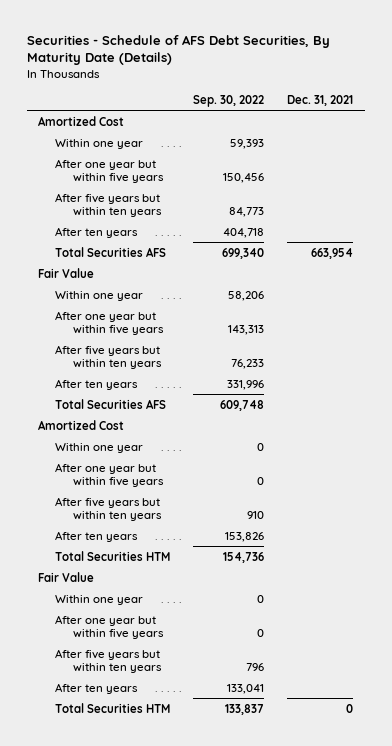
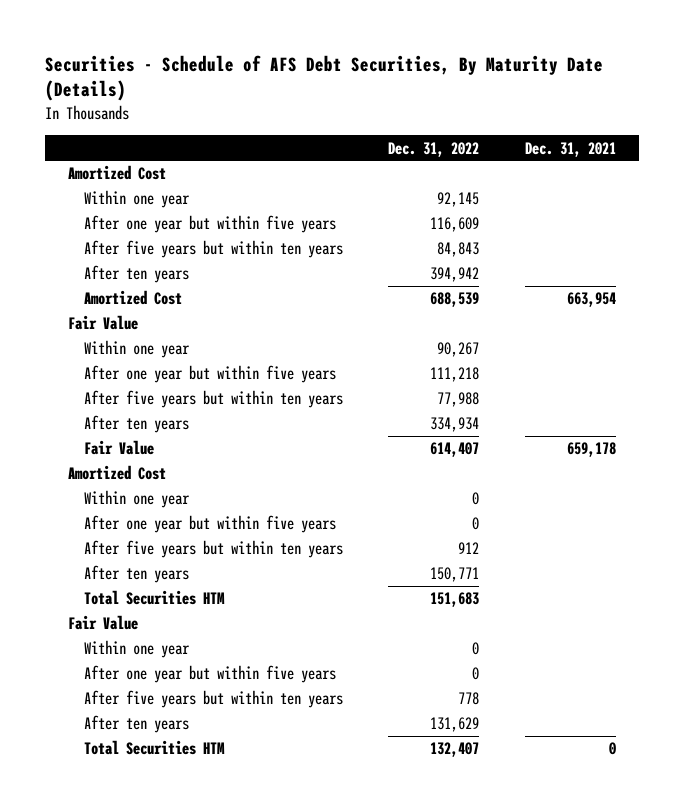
- | Sep. 30, 2022 | Dec. 31, 2021
+ | Dec. 31, 2022 | Dec. 31, 2021
- Total Securities AFS | 699,340 | 663,954
+ Amortized Cost | 688,539 | 663,954
- Total Securities AFS | 609,748 |
+ Fair Value | 614,407 | 659,178

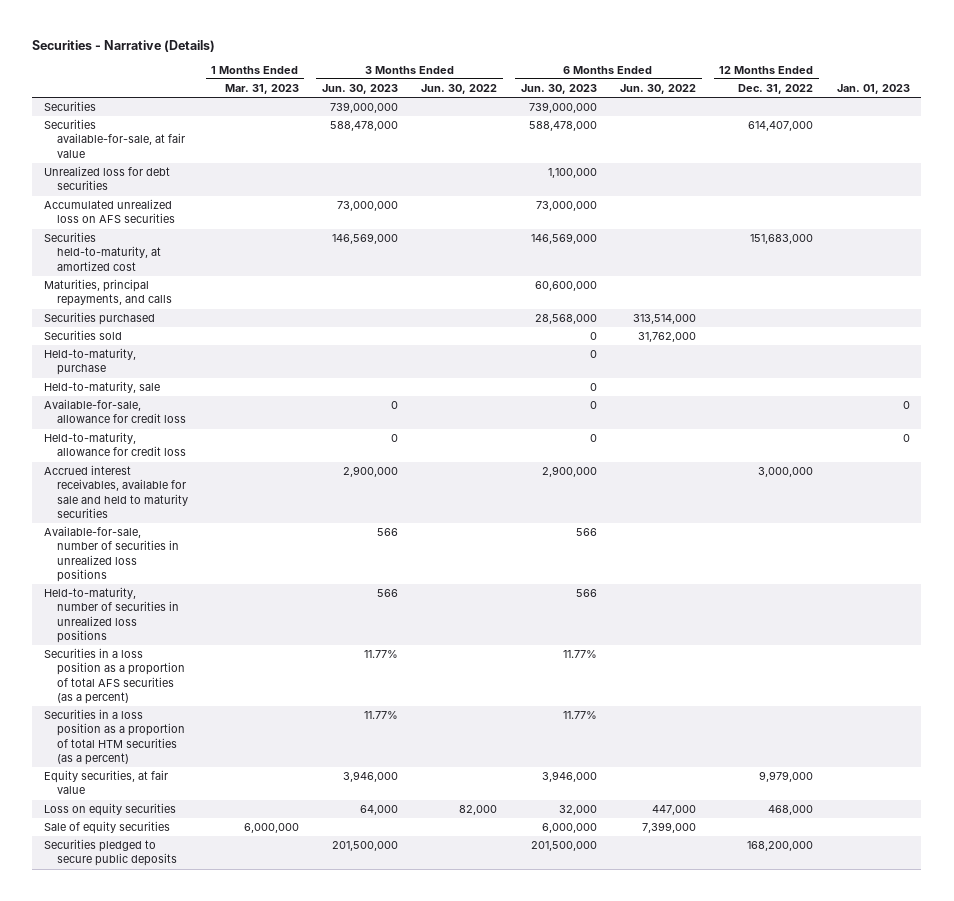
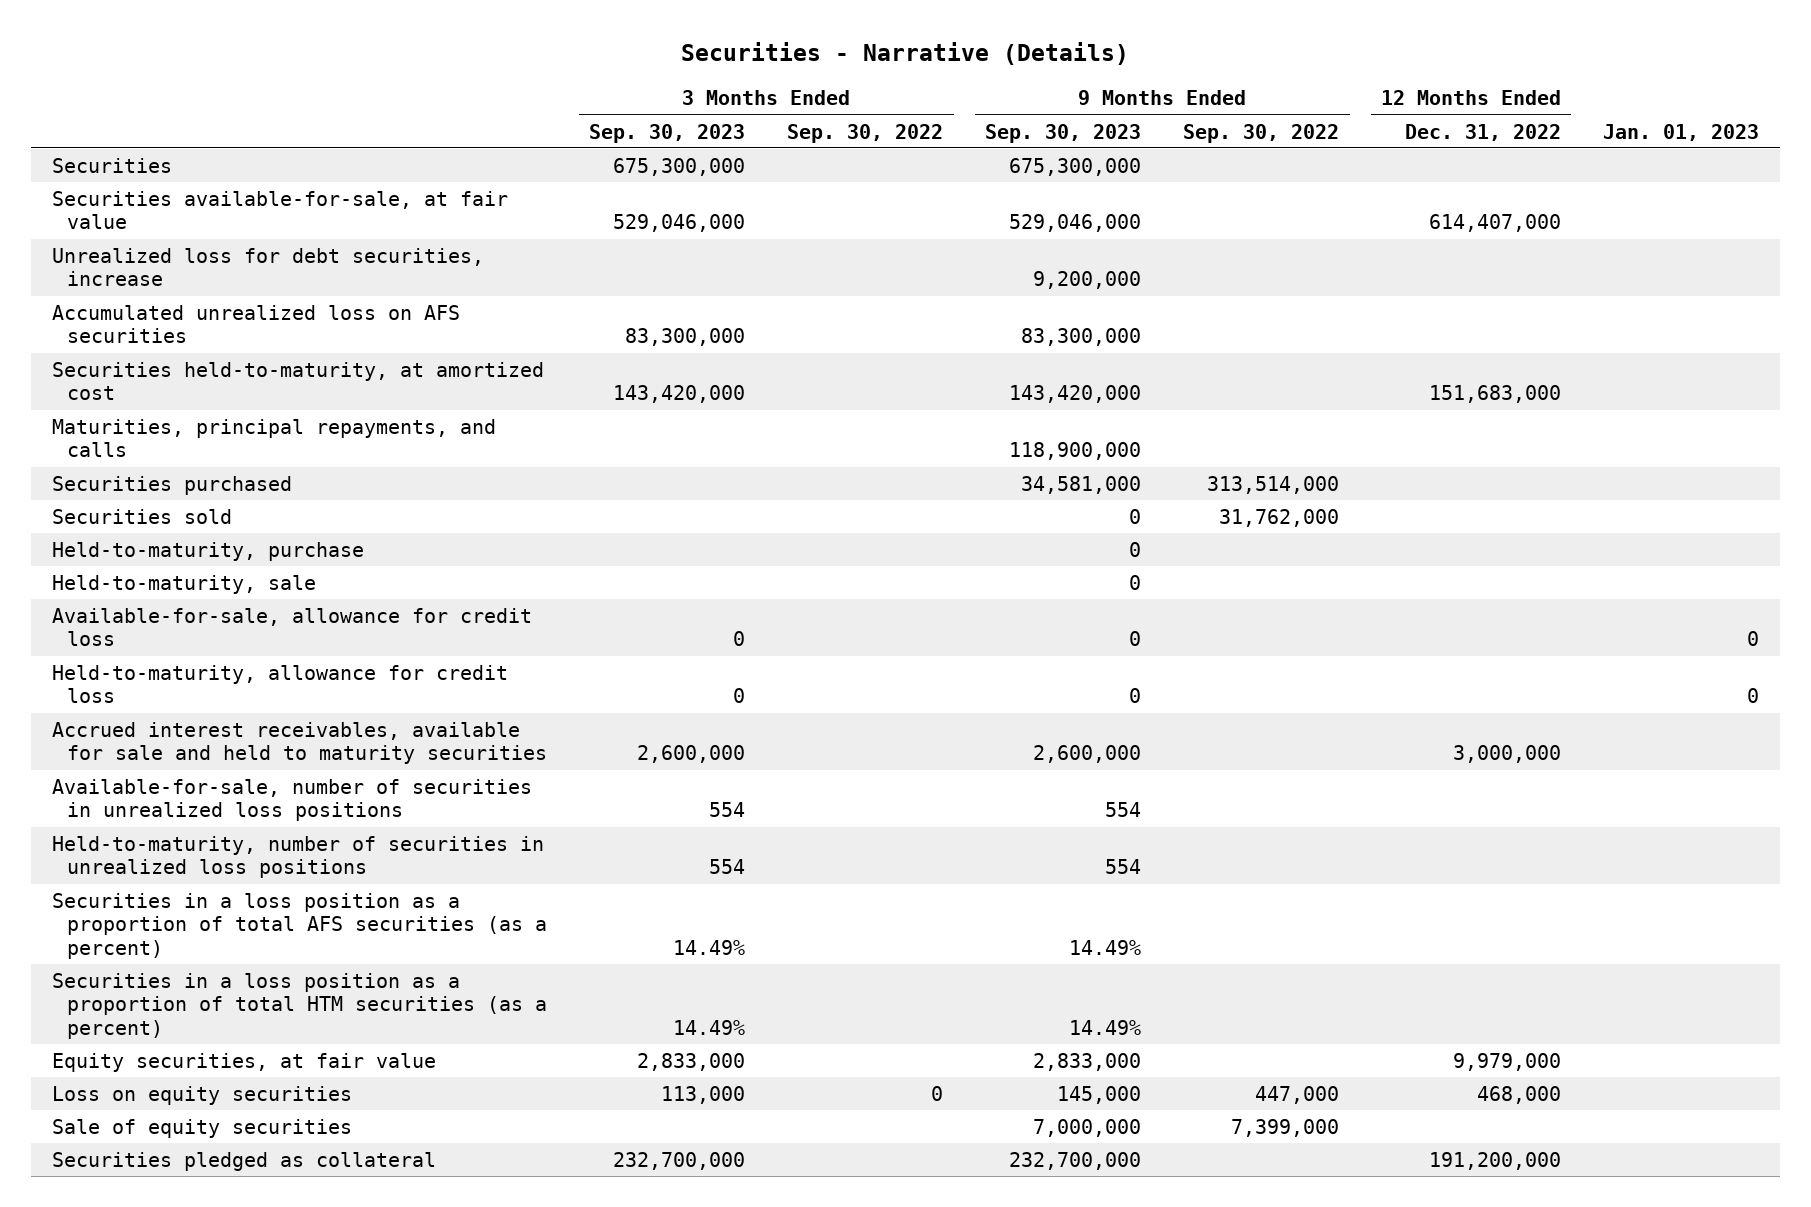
- | 1 Months Ended Mar. 31, 2023 | 3 Months Ended Jun. 30, 2023 | 3 Months Ended Jun. 30, 2022 | 6 Months Ended Jun. 30, 2023 | 6 Months Ended Jun. 30, 2022 | 12 Months Ended Dec. 31, 2022 | Jan. 01, 2023
+ | 3 Months Ended Sep. 30, 2023 | 3 Months Ended Sep. 30, 2022 | 9 Months Ended Sep. 30, 2023 | 9 Months Ended Sep. 30, 2022 | 12 Months Ended Dec. 31, 2022 | Jan. 01, 2023
- Unrealized loss for debt securities | | | | 1,100,000 | | |
+ Unrealized loss for debt securities, increase | | | 9,200,000 | | |
- Securities pledged to secure public deposits | | 201,500,000 | | 201,500,000 | | 168,200,000 |
+ Securities pledged as collateral | 232,700,000 | | 232,700,000 | | 191,200,000 |

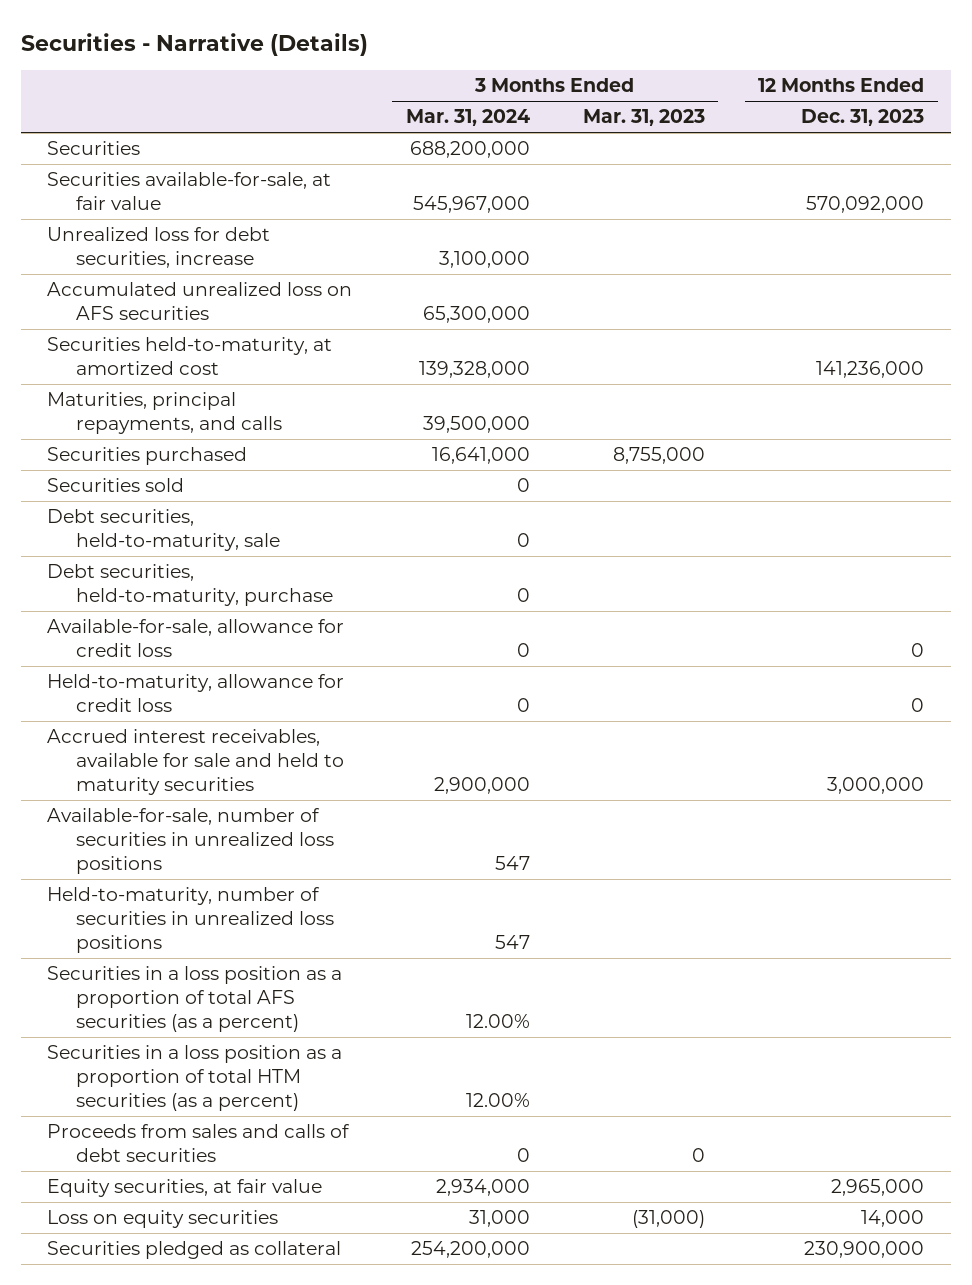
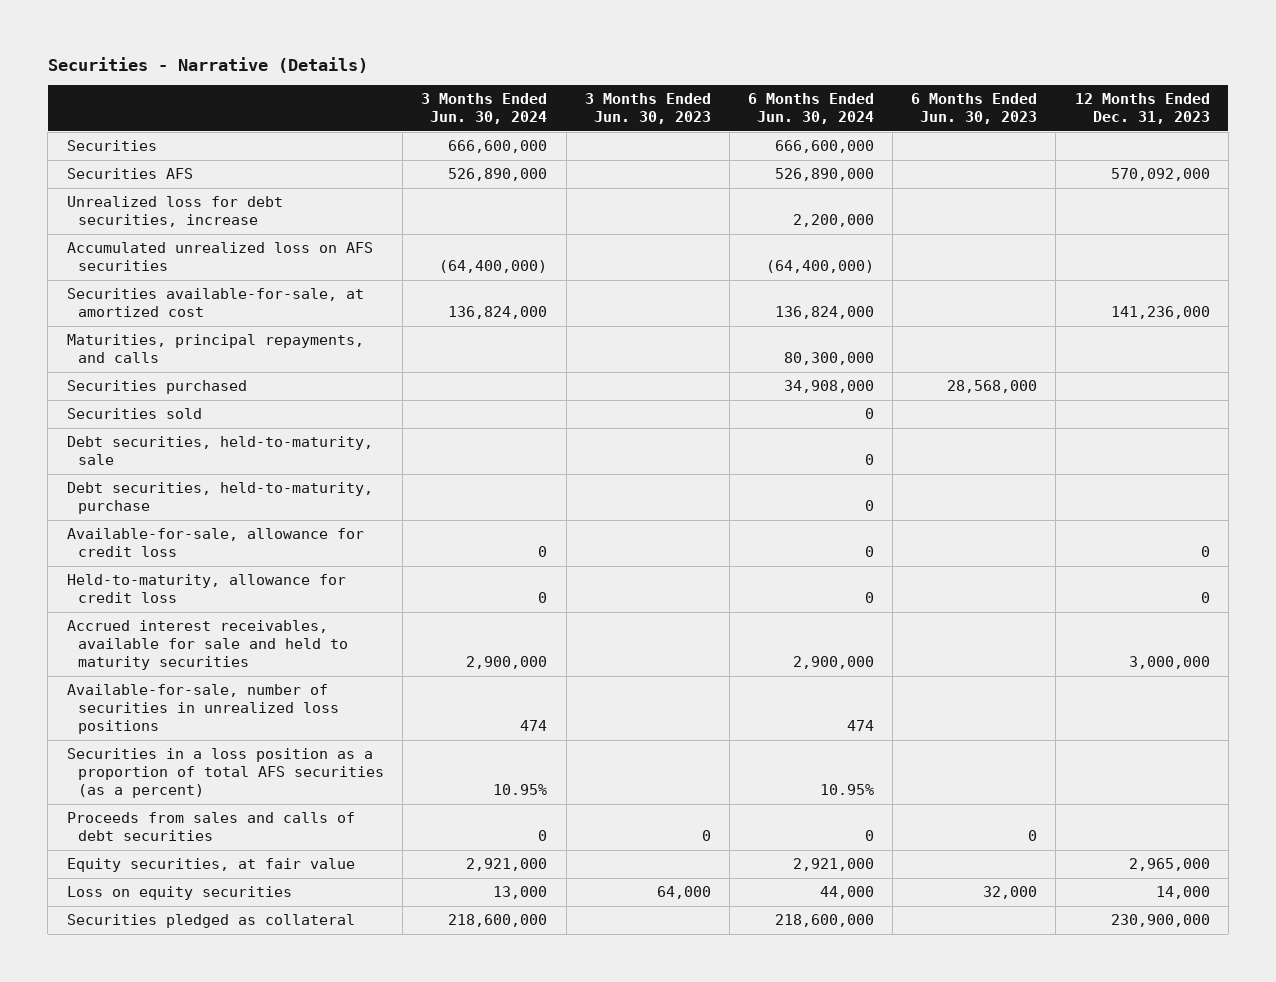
- | 3 Months Ended Mar. 31, 2024 | 3 Months Ended Mar. 31, 2023 | 12 Months Ended Dec. 31, 2023
+ | 3 Months Ended Jun. 30, 2024 | 3 Months Ended Jun. 30, 2023 | 6 Months Ended Jun. 30, 2024 | 6 Months Ended Jun. 30, 2023 | 12 Months Ended Dec. 31, 2023
- Securities available-for-sale, at fair value | 545,967,000 | | 570,092,000
+ Securities AFS | 526,890,000 | | 526,890,000 | | 570,092,000
- Securities held-to-maturity, at amortized cost | 139,328,000 | | 141,236,000
+ Securities available-for-sale, at amortized cost | 136,824,000 | | 136,824,000 | | 141,236,000
- Held-to-maturity, number of securities in unrealized loss positions | 547 | |
- Securities in a loss position as a proportion of total HTM securities (as a percent) | 12.00% | |

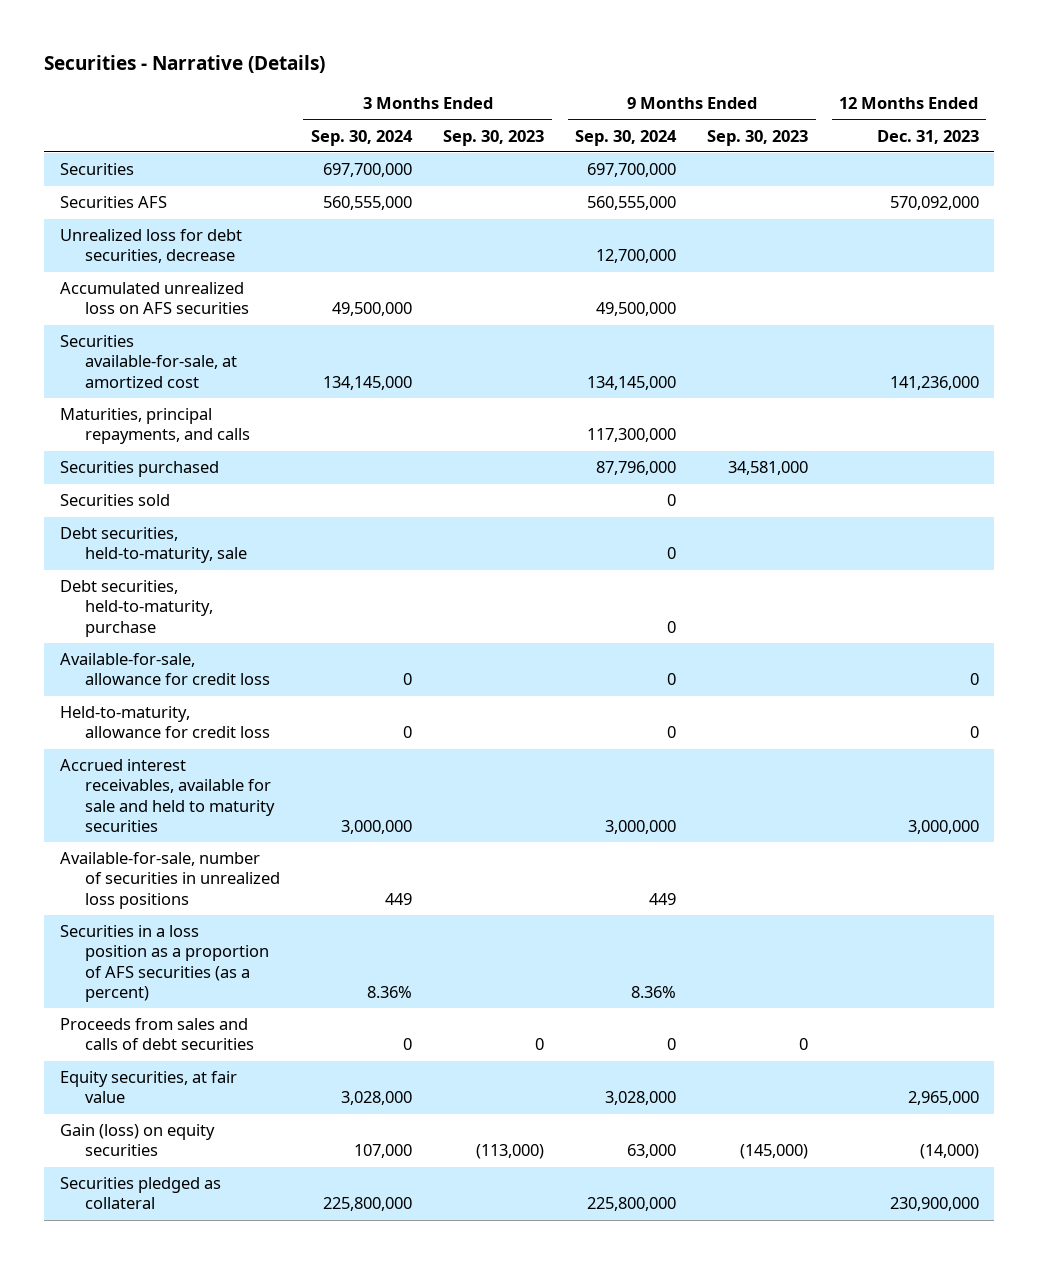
- | 3 Months Ended Jun. 30, 2024 | 3 Months Ended Jun. 30, 2023 | 6 Months Ended Jun. 30, 2024 | 6 Months Ended Jun. 30, 2023 | 12 Months Ended Dec. 31, 2023
+ | 3 Months Ended Sep. 30, 2024 | 3 Months Ended Sep. 30, 2023 | 9 Months Ended Sep. 30, 2024 | 9 Months Ended Sep. 30, 2023 | 12 Months Ended Dec. 31, 2023
- Unrealized loss for debt securities, increase | | | 2,200,000 | |
+ Unrealized loss for debt securities, decrease | | | 12,700,000 | |
- Securities in a loss position as a proportion of total AFS securities (as a percent) | 10.95% | | 10.95% | |
+ Securities in a loss position as a proportion of AFS securities (as a percent) | 8.36% | | 8.36% | |
- Loss on equity securities | 13,000 | 64,000 | 44,000 | 32,000 | 14,000
+ Gain (loss) on equity securities | 107,000 | (113,000) | 63,000 | (145,000) | (14,000)

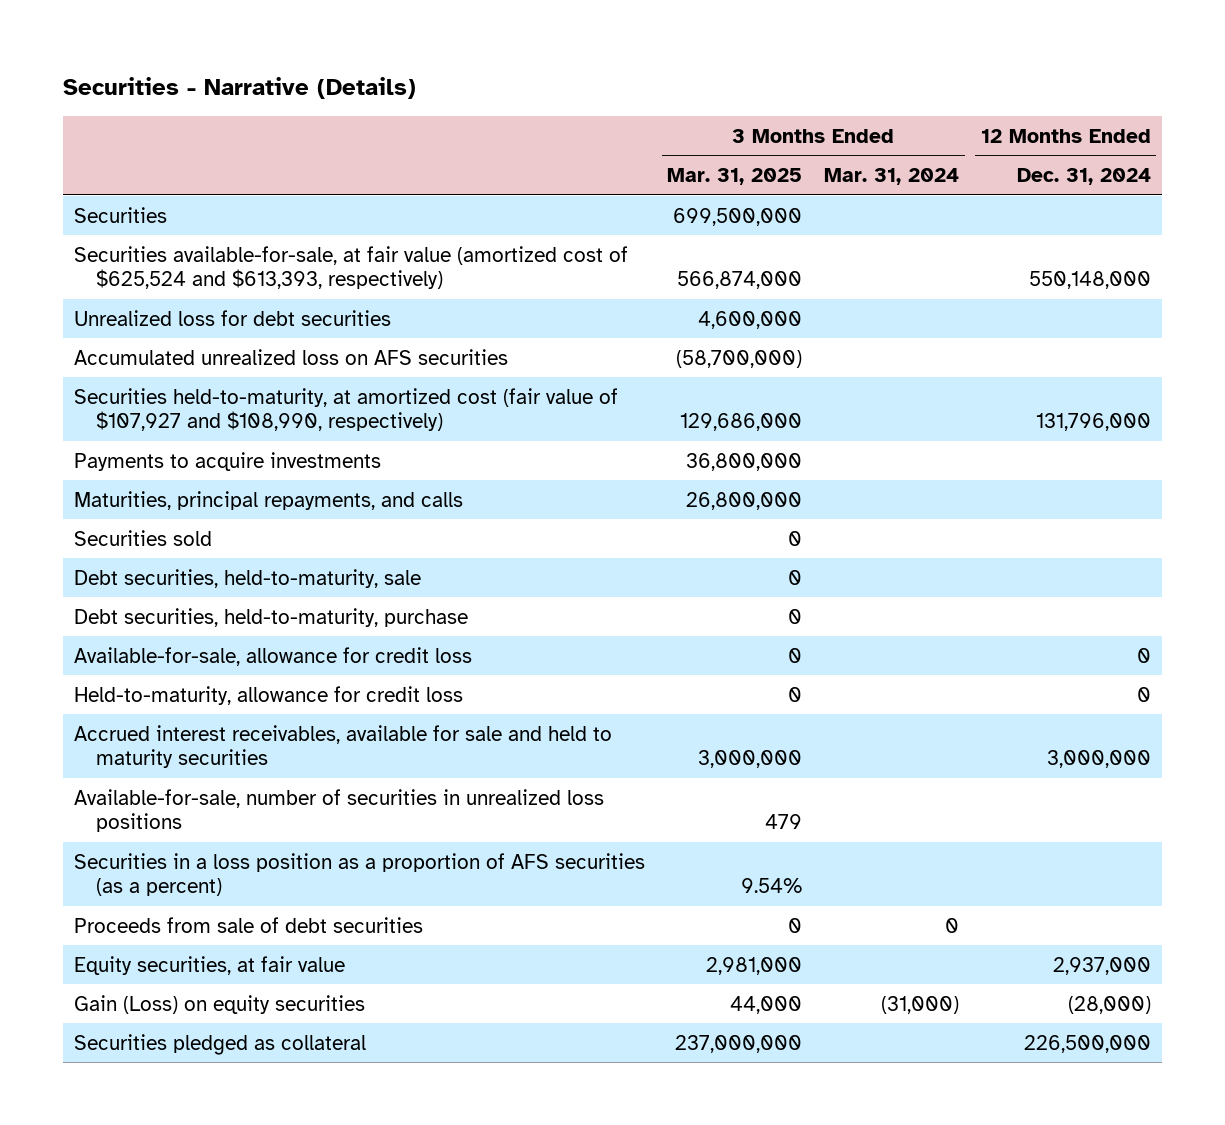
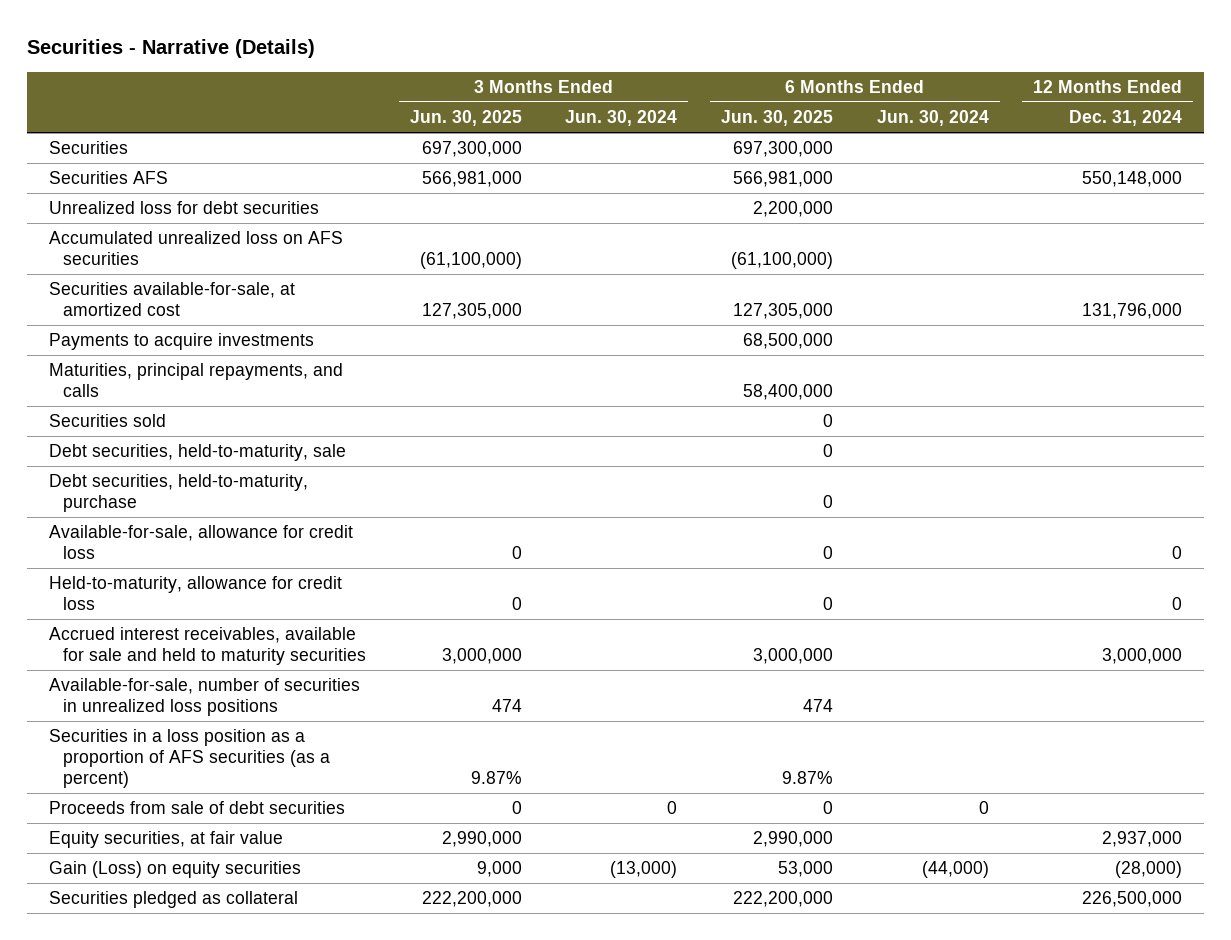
- | 3 Months Ended Mar. 31, 2025 | 3 Months Ended Mar. 31, 2024 | 12 Months Ended Dec. 31, 2024
+ | 3 Months Ended Jun. 30, 2025 | 3 Months Ended Jun. 30, 2024 | 6 Months Ended Jun. 30, 2025 | 6 Months Ended Jun. 30, 2024 | 12 Months Ended Dec. 31, 2024
- Securities available-for-sale, at fair value (amortized cost of $625,524 and $613,393, respectively) | 566,874,000 | | 550,148,000
+ Securities AFS | 566,981,000 | | 566,981,000 | | 550,148,000
- Securities held-to-maturity, at amortized cost (fair value of $107,927 and $108,990, respectively) | 129,686,000 | | 131,796,000
+ Securities available-for-sale, at amortized cost | 127,305,000 | | 127,305,000 | | 131,796,000

